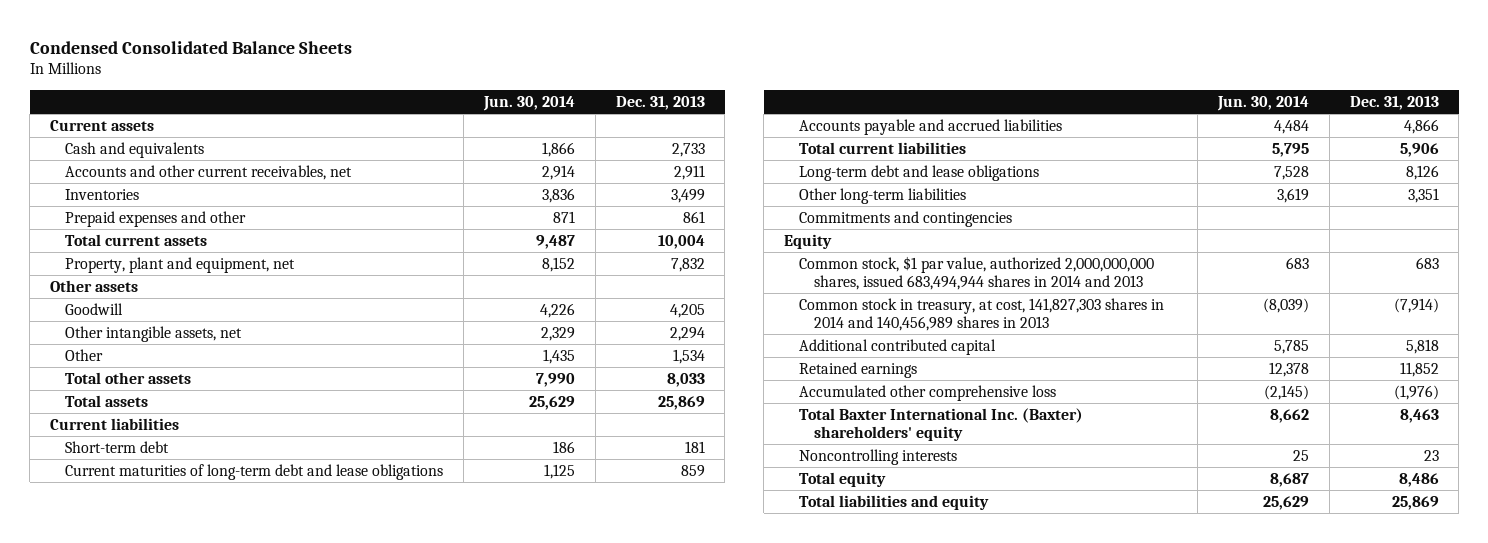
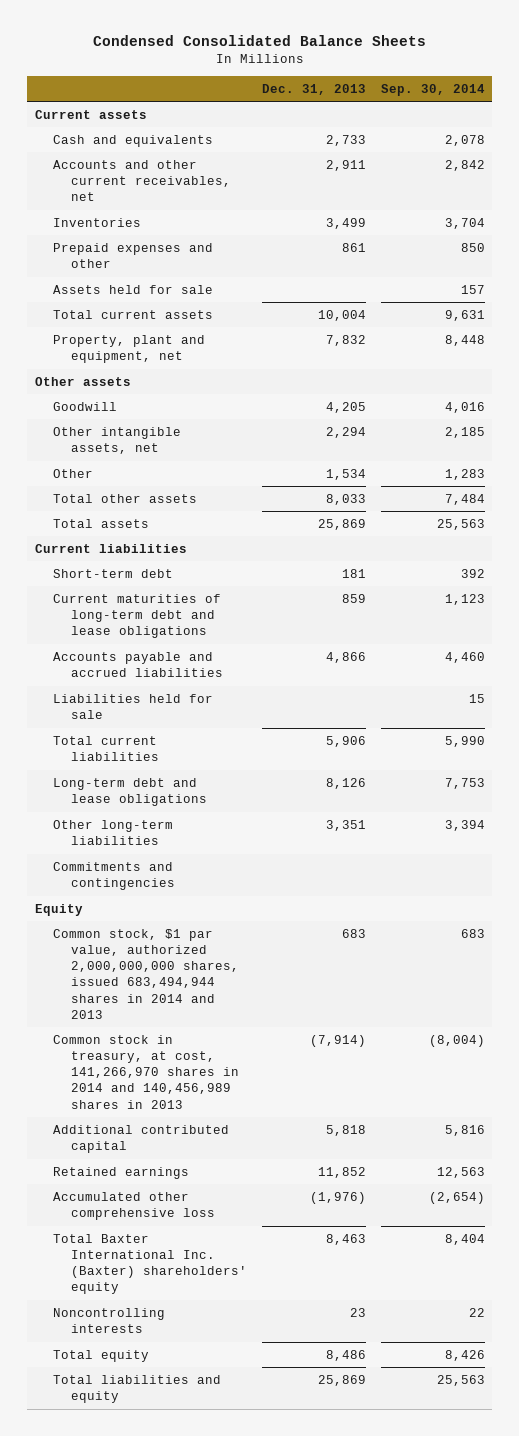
- | Jun. 30, 2014 | Dec. 31, 2013
+ | Dec. 31, 2013 | Sep. 30, 2014
+ Assets held for sale | | 157
+ Liabilities held for sale | | 15
- Common stock in treasury, at cost, 141,827,303 shares in 2014 and 140,456,989 shares in 2013 | (8,039) | (7,914)
+ Common stock in treasury, at cost, 141,266,970 shares in 2014 and 140,456,989 shares in 2013 | (7,914) | (8,004)

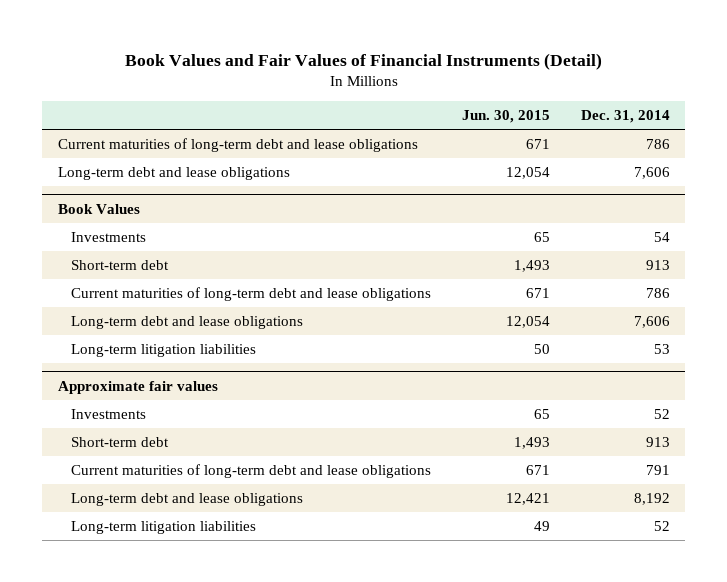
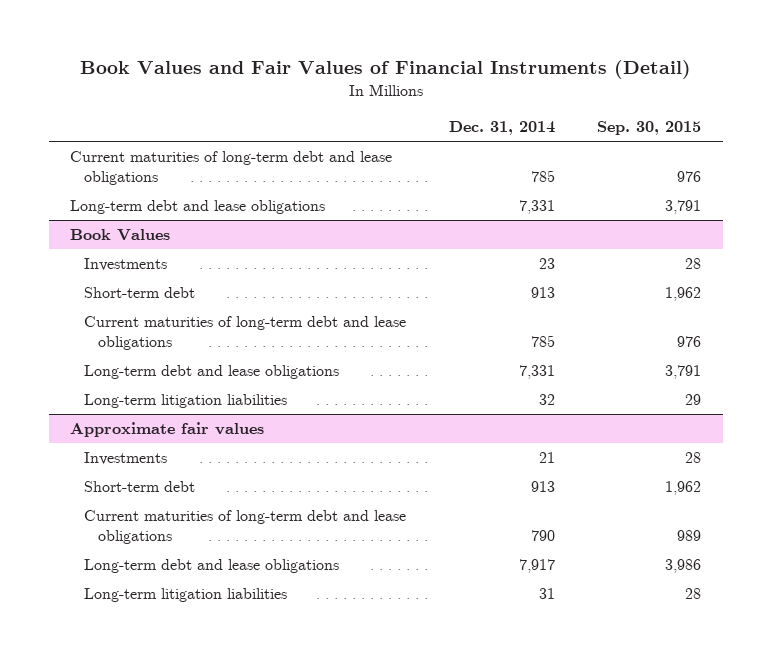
- | Jun. 30, 2015 | Dec. 31, 2014
+ | Dec. 31, 2014 | Sep. 30, 2015
- Current maturities of long-term debt and lease obligations | 671 | 786
- Long-term debt and lease obligations | 12,054 | 7,606
+ Current maturities of long-term debt and lease obligations | 785 | 976
+ Long-term debt and lease obligations | 7,331 | 3,791
@ Book Values
- Investments | 65 | 54
+ Investments | 23 | 28
- Current maturities of long-term debt and lease obligations | 671 | 786
- Long-term debt and lease obligations | 12,054 | 7,606
- Long-term litigation liabilities | 50 | 53
+ Current maturities of long-term debt and lease obligations | 785 | 976
+ Long-term debt and lease obligations | 7,331 | 3,791
+ Long-term litigation liabilities | 32 | 29
@ Approximate fair values
- Investments | 65 | 52
+ Investments | 21 | 28
- Current maturities of long-term debt and lease obligations | 671 | 791
- Long-term debt and lease obligations | 12,421 | 8,192
- Long-term litigation liabilities | 49 | 52
+ Current maturities of long-term debt and lease obligations | 790 | 989
+ Long-term debt and lease obligations | 7,917 | 3,986
+ Long-term litigation liabilities | 31 | 28

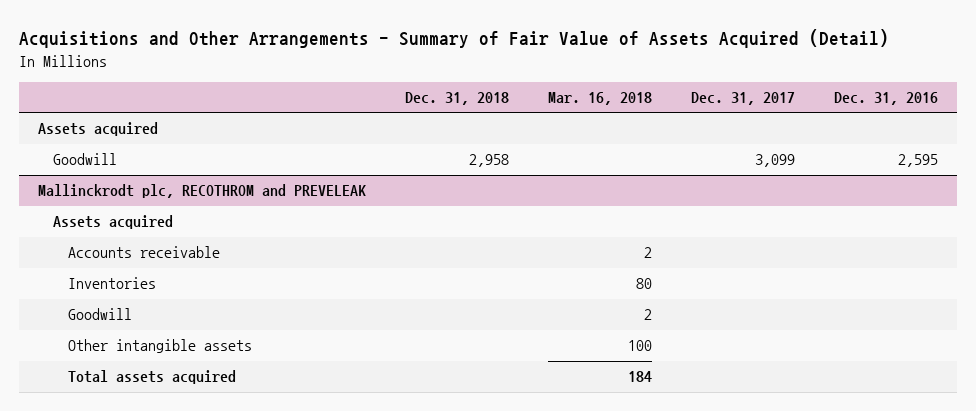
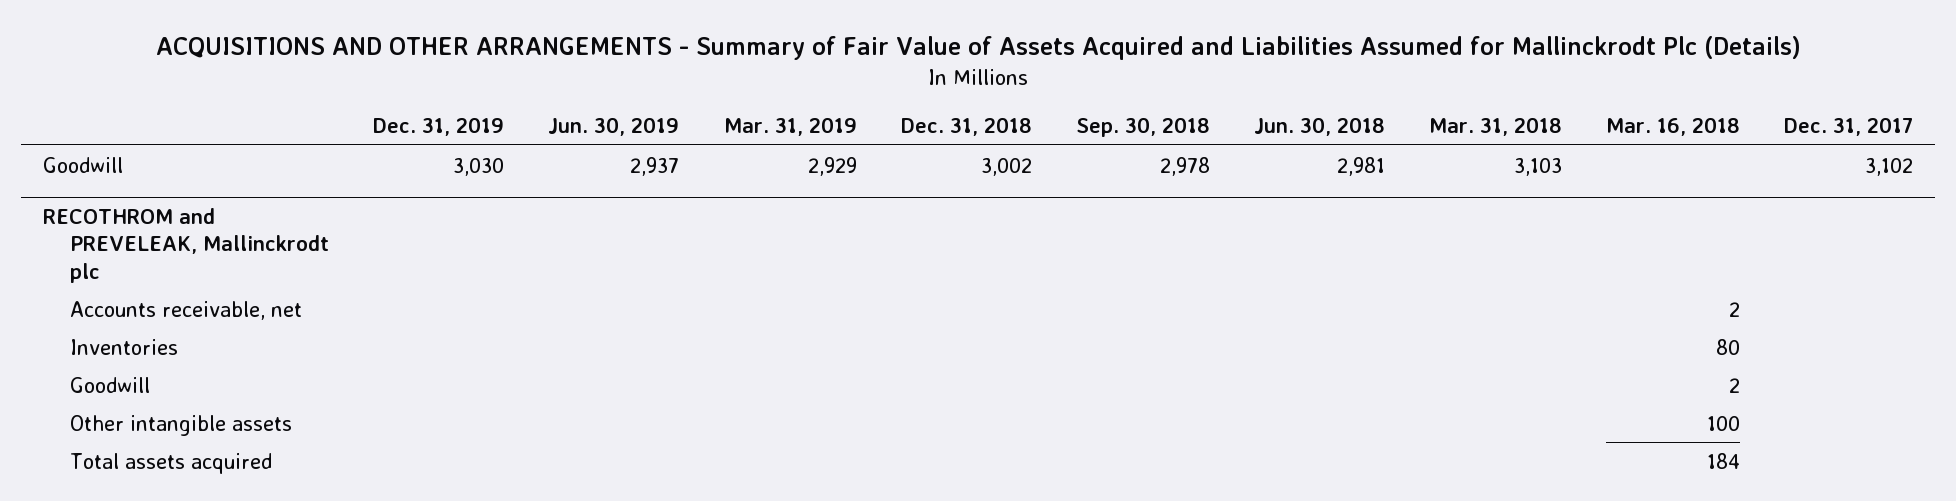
- Acquisitions and Other Arrangements - Summary of Fair Value of Assets Acquired (Detail)
+ ACQUISITIONS AND OTHER ARRANGEMENTS - Summary of Fair Value of Assets Acquired and Liabilities Assumed for Mallinckrodt Plc (Details)
- | Dec. 31, 2018 | Mar. 16, 2018 | Dec. 31, 2017 | Dec. 31, 2016
+ | Dec. 31, 2019 | Jun. 30, 2019 | Mar. 31, 2019 | Dec. 31, 2018 | Sep. 30, 2018 | Jun. 30, 2018 | Mar. 31, 2018 | Mar. 16, 2018 | Dec. 31, 2017
- Assets acquired
- Goodwill | 2,958 | | 3,099 | 2,595
- Mallinckrodt plc, RECOTHROM and PREVELEAK
- Assets acquired
- Accounts receivable | | 2 | |
+ Goodwill | 3,030 | 2,937 | 2,929 | 3,002 | 2,978 | 2,981 | 3,103 | | 3,102
+ RECOTHROM and PREVELEAK, Mallinckrodt plc
+ Accounts receivable, net | | | | | | | | 2 |

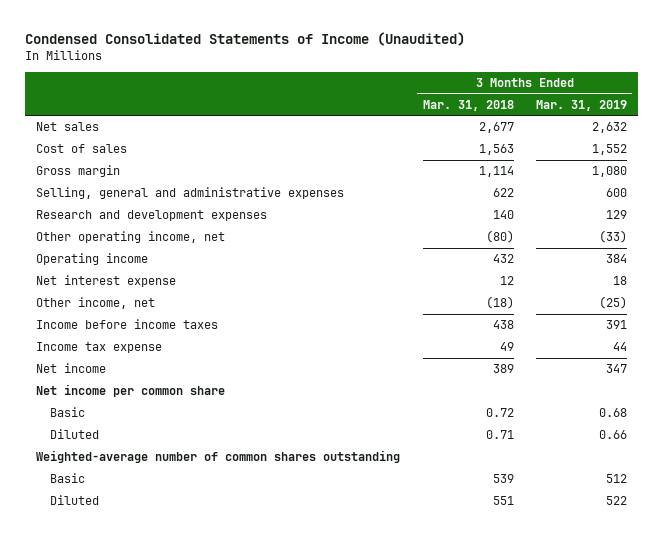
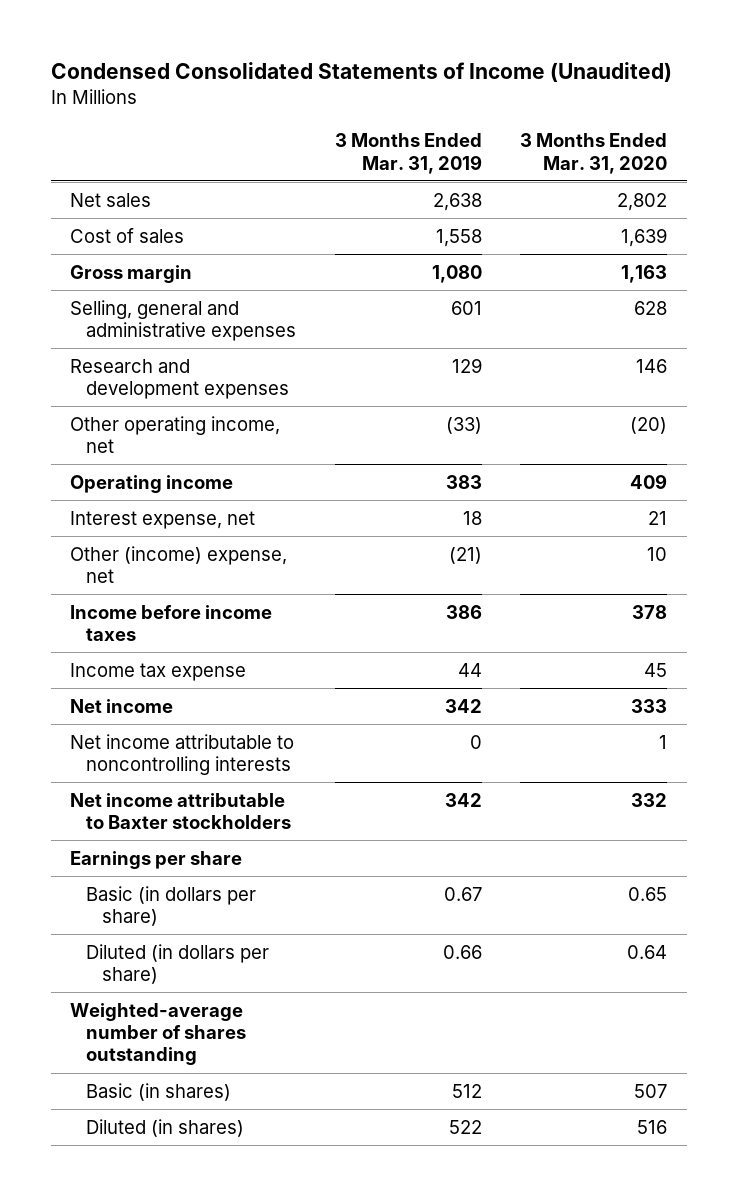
- | 3 Months Ended Mar. 31, 2018 | 3 Months Ended Mar. 31, 2019
+ | 3 Months Ended Mar. 31, 2019 | 3 Months Ended Mar. 31, 2020
- Net sales | 2,677 | 2,632
- Cost of sales | 1,563 | 1,552
+ Net sales | 2,638 | 2,802
+ Cost of sales | 1,558 | 1,639
- Selling, general and administrative expenses | 622 | 600
+ Selling, general and administrative expenses | 601 | 628
- Operating income | 432 | 384
- Net interest expense | 12 | 18
- Other income, net | (18) | (25)
- Income before income taxes | 438 | 391
+ Operating income | 383 | 409
+ Interest expense, net | 18 | 21
+ Other (income) expense, net | (21) | 10
+ Income before income taxes | 386 | 378
- Net income | 389 | 347
- Net income per common share
- Basic | 0.72 | 0.68
- Diluted | 0.71 | 0.66
- Weighted-average number of common shares outstanding
- Basic | 539 | 512
- Diluted | 551 | 522
+ Net income | 342 | 333
+ Net income attributable to noncontrolling interests | 0 | 1
+ Net income attributable to Baxter stockholders | 342 | 332
+ Earnings per share
+ Basic (in dollars per share) | 0.67 | 0.65
+ Diluted (in dollars per share) | 0.66 | 0.64
+ Weighted-average number of shares outstanding
+ Basic (in shares) | 512 | 507
+ Diluted (in shares) | 522 | 516

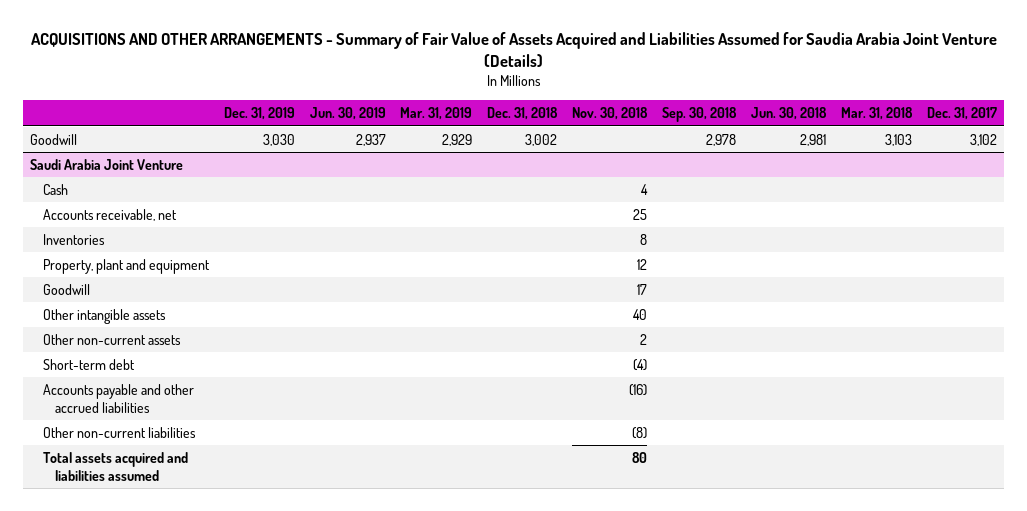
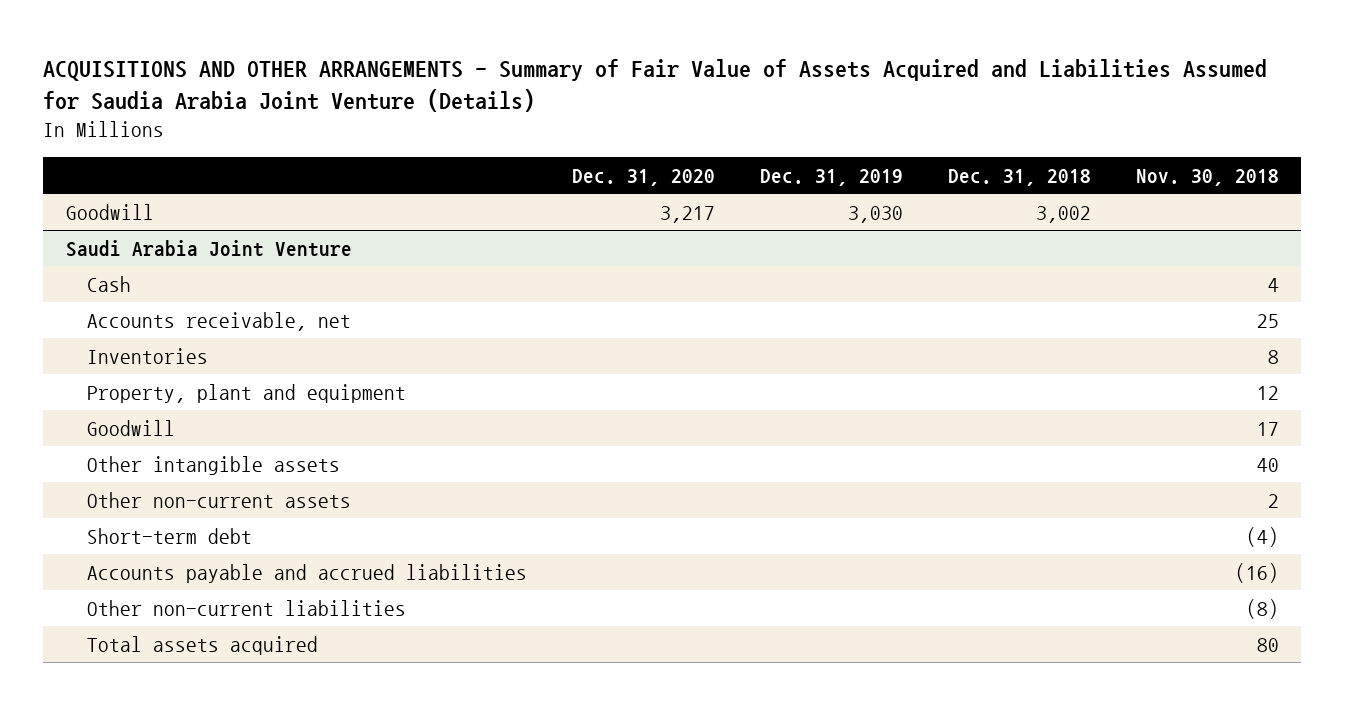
- | Dec. 31, 2019 | Jun. 30, 2019 | Mar. 31, 2019 | Dec. 31, 2018 | Nov. 30, 2018 | Sep. 30, 2018 | Jun. 30, 2018 | Mar. 31, 2018 | Dec. 31, 2017
+ | Dec. 31, 2020 | Dec. 31, 2019 | Dec. 31, 2018 | Nov. 30, 2018
@ Saudi Arabia Joint Venture
- Accounts payable and other accrued liabilities | | | | | (16) | | | |
+ Accounts payable and accrued liabilities | | | | (16)
- Total assets acquired and liabilities assumed | | | | | 80 | | | |
+ Total assets acquired | | | | 80

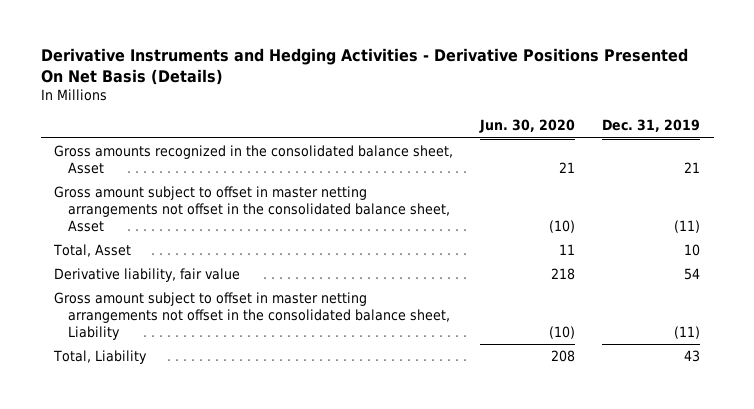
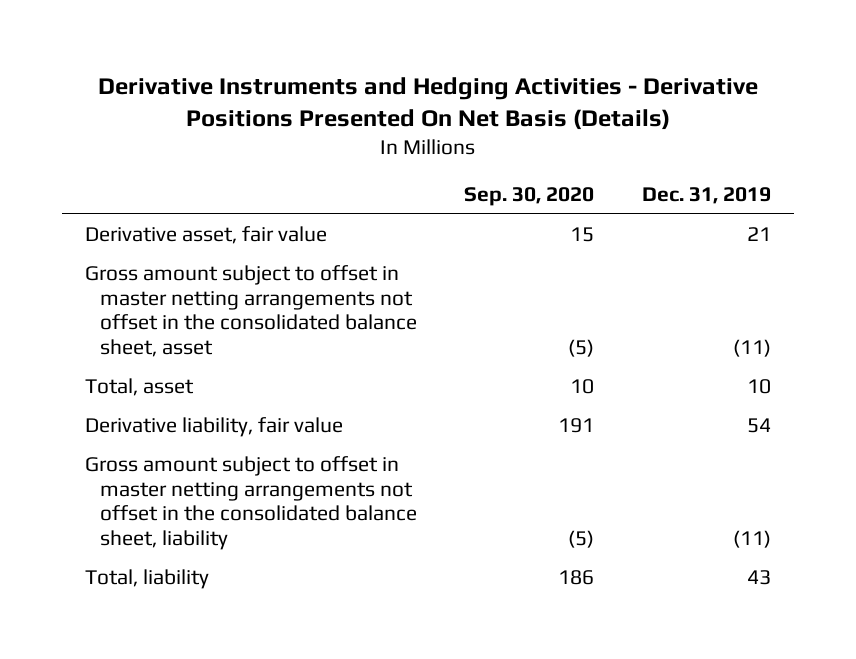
- | Jun. 30, 2020 | Dec. 31, 2019
+ | Sep. 30, 2020 | Dec. 31, 2019
- Gross amounts recognized in the consolidated balance sheet, Asset | 21 | 21
- Gross amount subject to offset in master netting arrangements not offset in the consolidated balance sheet, Asset | (10) | (11)
- Total, Asset | 11 | 10
+ Derivative asset, fair value | 15 | 21
+ Gross amount subject to offset in master netting arrangements not offset in the consolidated balance sheet, asset | (5) | (11)
+ Total, asset | 10 | 10
- Gross amount subject to offset in master netting arrangements not offset in the consolidated balance sheet, Liability | (10) | (11)
- Total, Liability | 208 | 43
+ Gross amount subject to offset in master netting arrangements not offset in the consolidated balance sheet, liability | (5) | (11)
+ Total, liability | 186 | 43

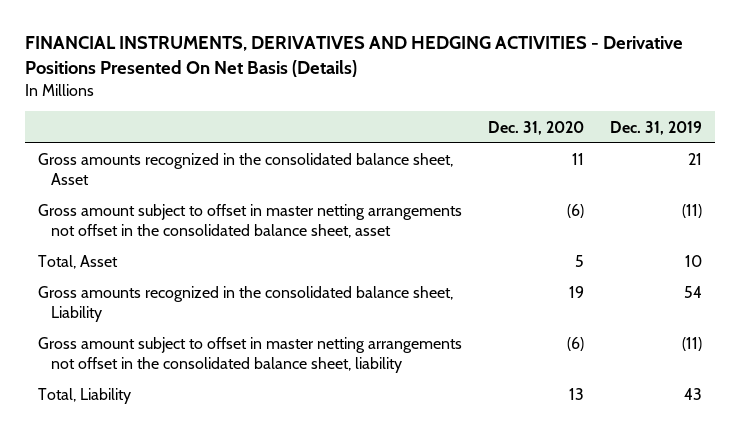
- Derivative Instruments and Hedging Activities - Derivative Positions Presented On Net Basis (Details)
+ FINANCIAL INSTRUMENTS, DERIVATIVES AND HEDGING ACTIVITIES - Derivative Positions Presented On Net Basis (Details)
- | Sep. 30, 2020 | Dec. 31, 2019
+ | Dec. 31, 2020 | Dec. 31, 2019
- Derivative asset, fair value | 15 | 21
+ Gross amounts recognized in the consolidated balance sheet, Asset | 11 | 21
- Total, asset | 10 | 10
- Derivative liability, fair value | 191 | 54
+ Total, Asset | 5 | 10
+ Gross amounts recognized in the consolidated balance sheet, Liability | 19 | 54
- Total, liability | 186 | 43
+ Total, Liability | 13 | 43

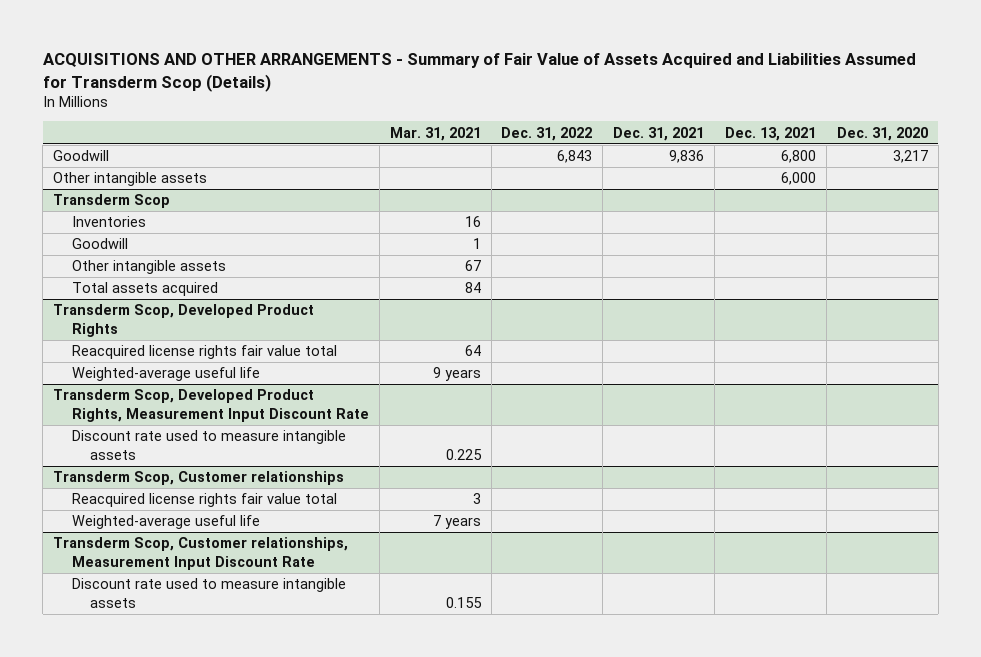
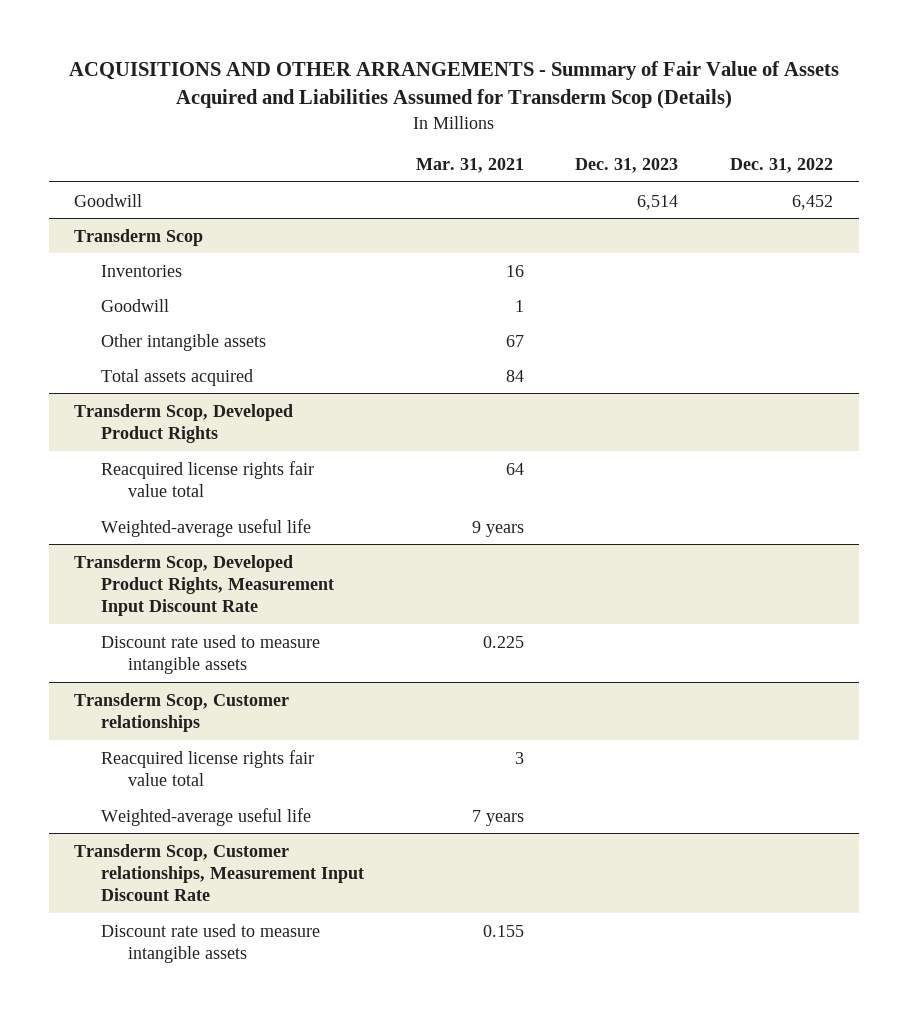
- | Mar. 31, 2021 | Dec. 31, 2022 | Dec. 31, 2021 | Dec. 13, 2021 | Dec. 31, 2020
+ | Mar. 31, 2021 | Dec. 31, 2023 | Dec. 31, 2022
- Goodwill | | 6,843 | 9,836 | 6,800 | 3,217
- Other intangible assets | | | | 6,000 |
+ Goodwill | | 6,514 | 6,452

